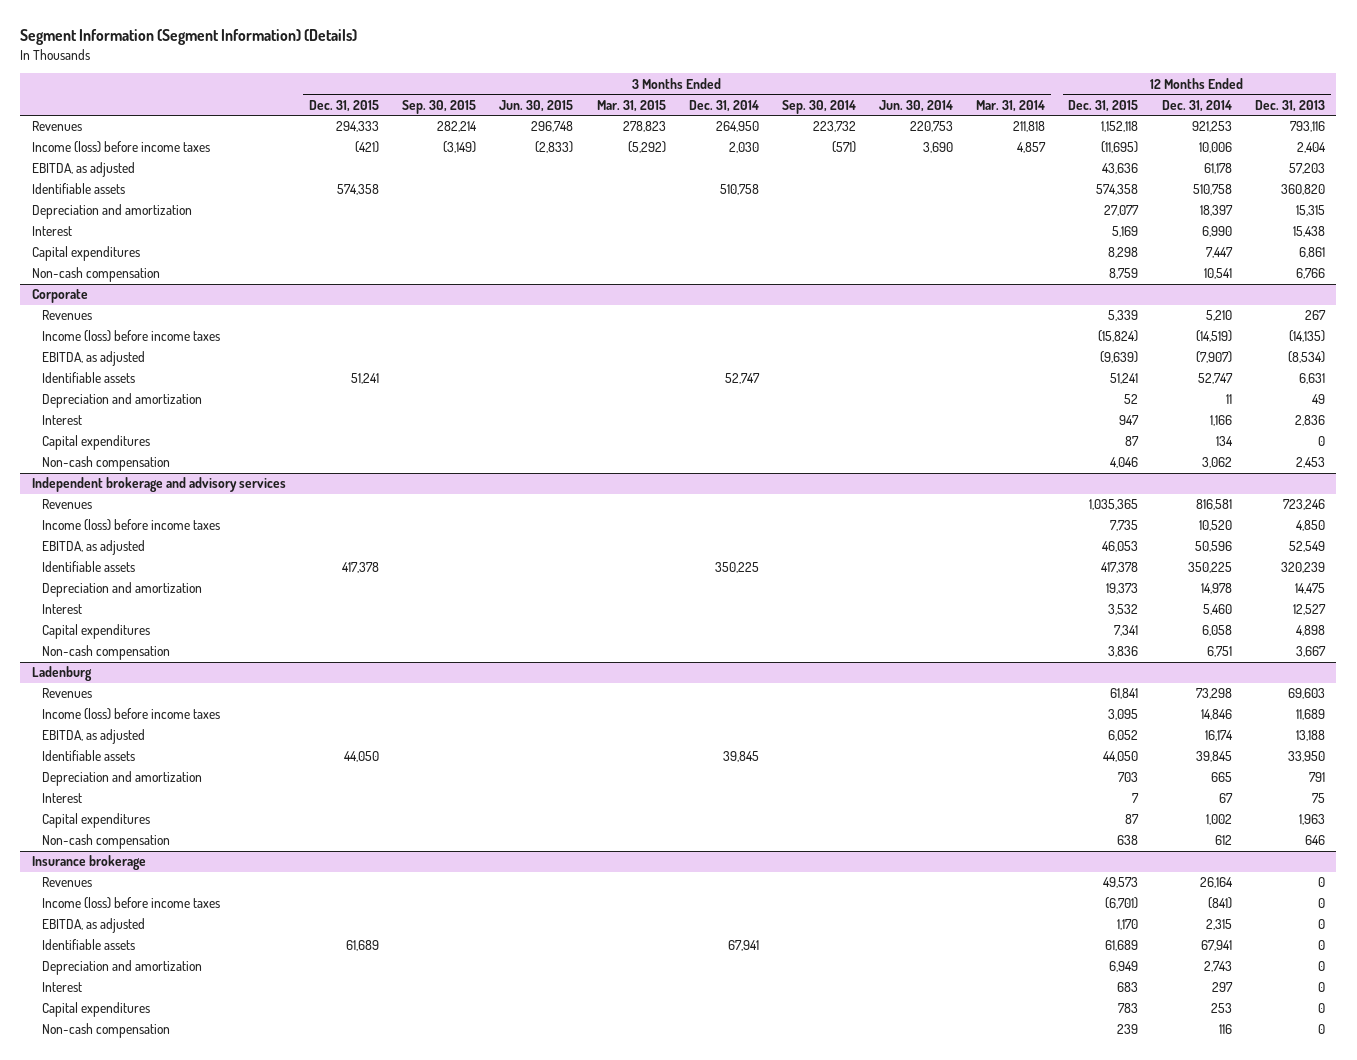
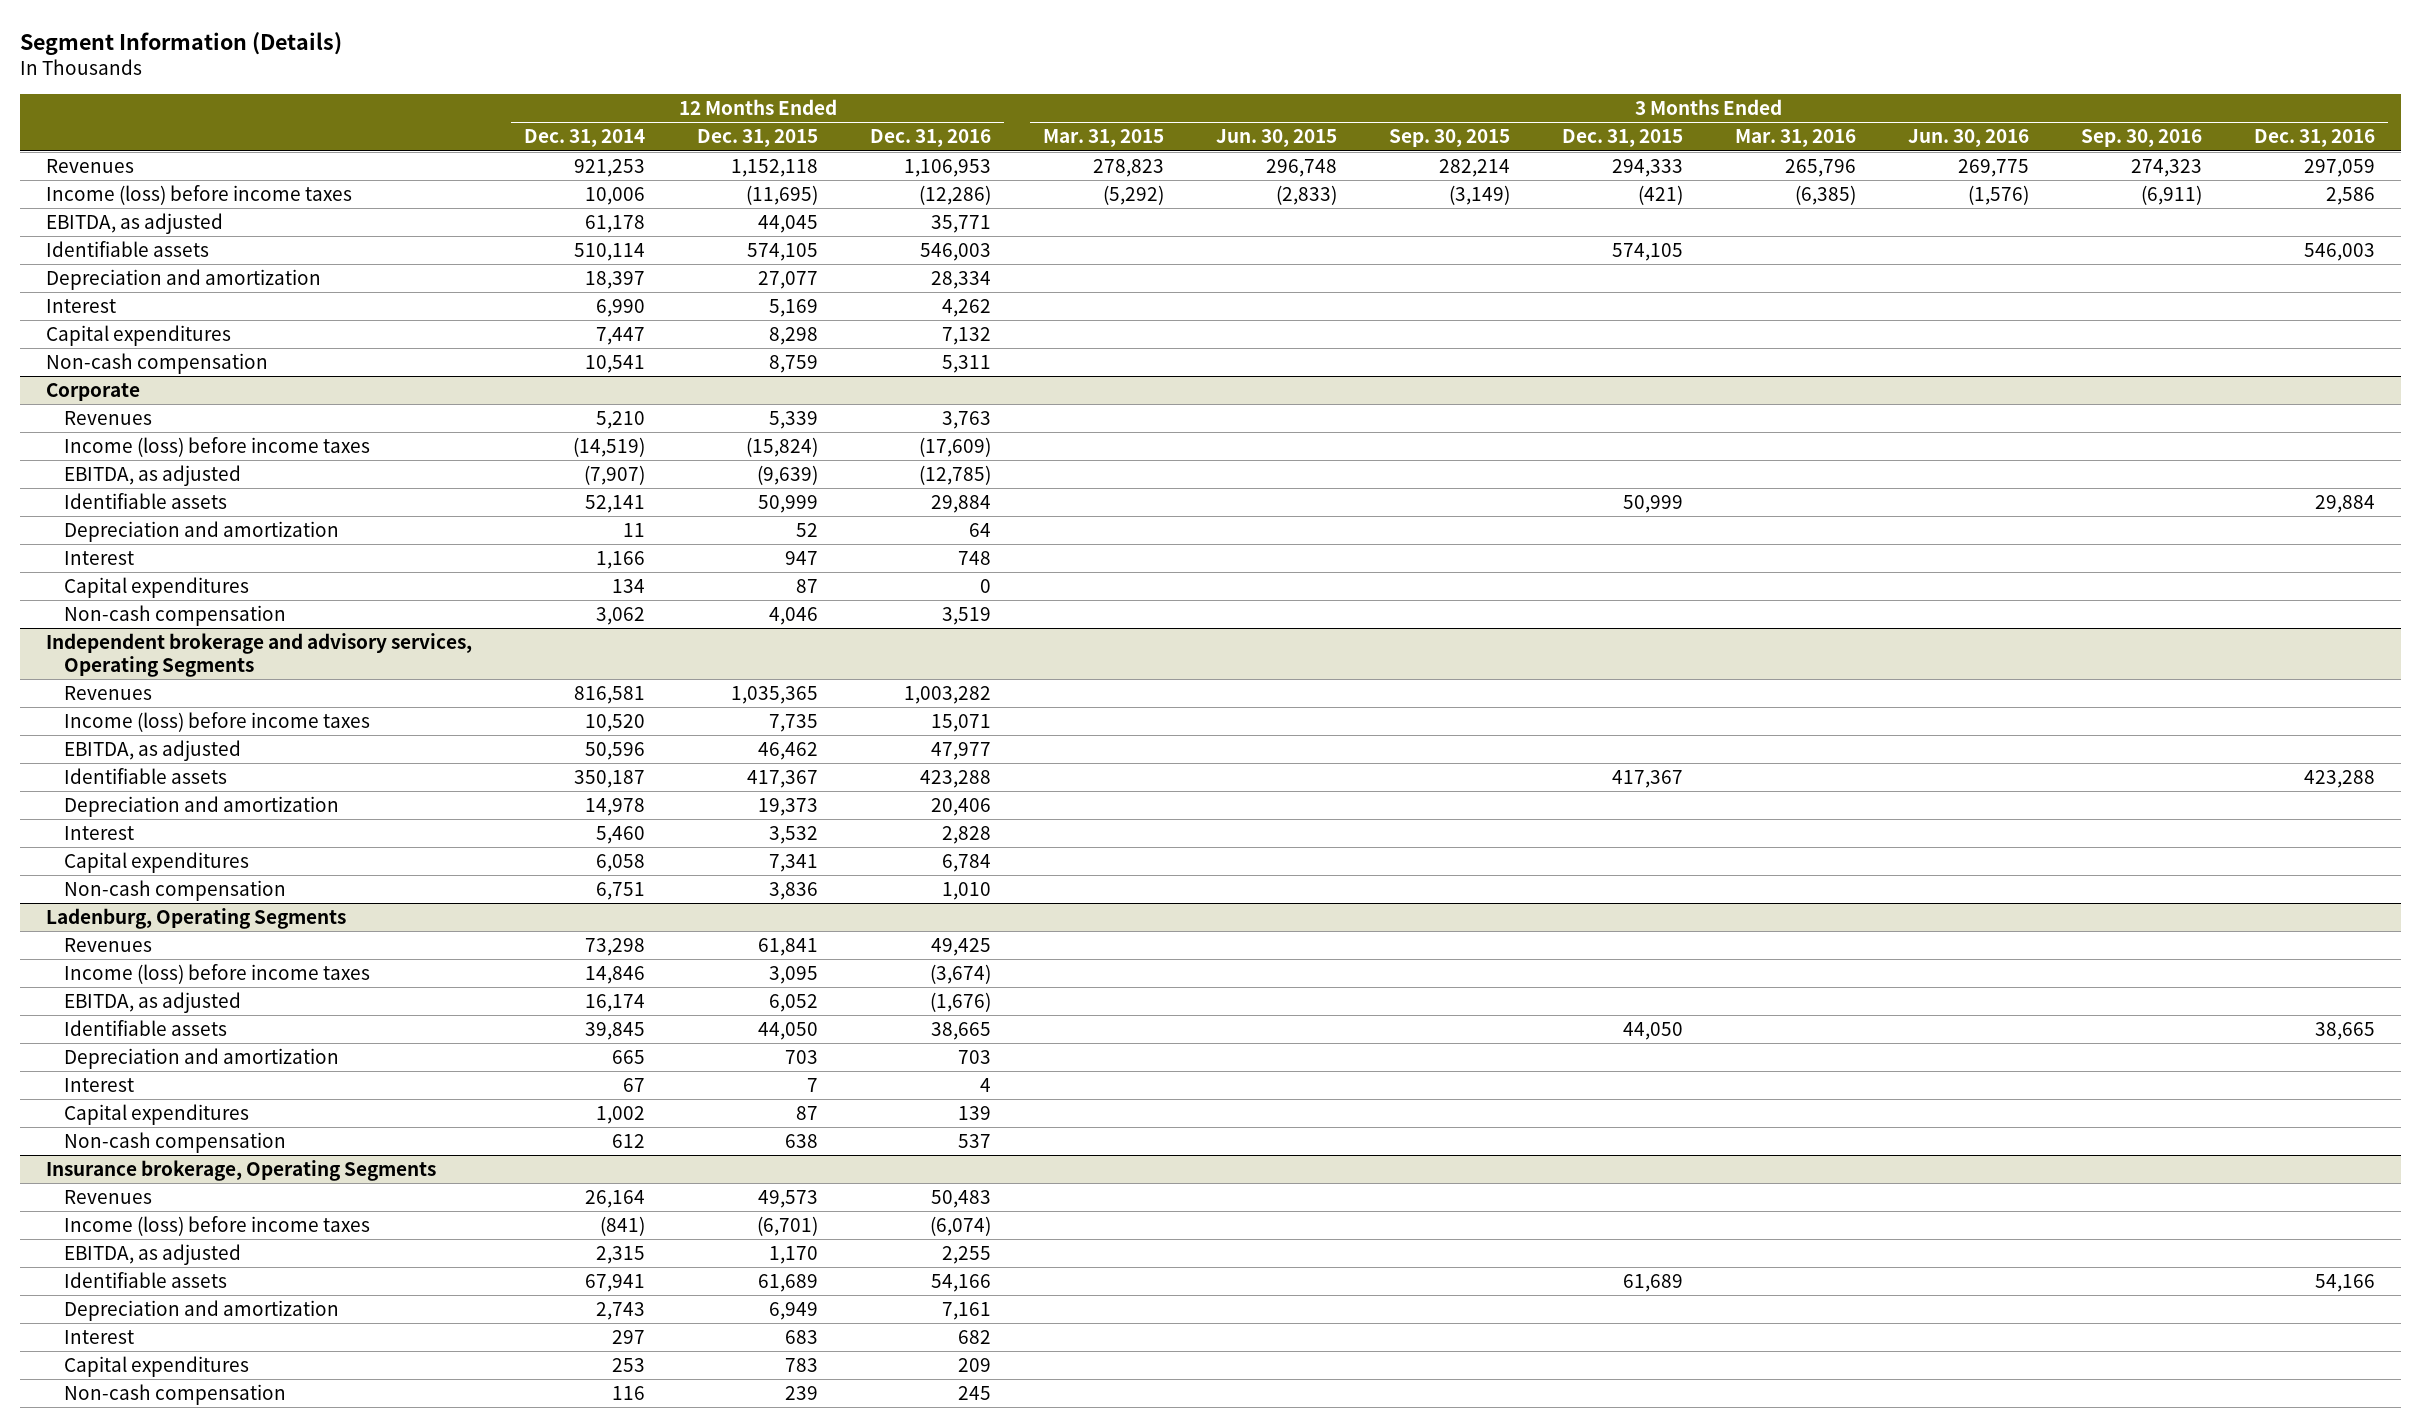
- Segment Information (Segment Information) (Details)
+ Segment Information (Details)
- | 3 Months Ended Dec. 31, 2015 | 3 Months Ended Sep. 30, 2015 | 3 Months Ended Jun. 30, 2015 | 3 Months Ended Mar. 31, 2015 | 3 Months Ended Dec. 31, 2014 | 3 Months Ended Sep. 30, 2014 | 3 Months Ended Jun. 30, 2014 | 3 Months Ended Mar. 31, 2014 | 12 Months Ended Dec. 31, 2015 | 12 Months Ended Dec. 31, 2014 | 12 Months Ended Dec. 31, 2013
+ | 12 Months Ended Dec. 31, 2014 | 12 Months Ended Dec. 31, 2015 | 12 Months Ended Dec. 31, 2016 | 3 Months Ended Mar. 31, 2015 | 3 Months Ended Jun. 30, 2015 | 3 Months Ended Sep. 30, 2015 | 3 Months Ended Dec. 31, 2015 | 3 Months Ended Mar. 31, 2016 | 3 Months Ended Jun. 30, 2016 | 3 Months Ended Sep. 30, 2016 | 3 Months Ended Dec. 31, 2016
- EBITDA, as adjusted | | | | | | | | | 43,636 | 61,178 | 57,203
- Identifiable assets | 574,358 | | | | 510,758 | | | | 574,358 | 510,758 | 360,820
+ EBITDA, as adjusted | 61,178 | 44,045 | 35,771 | | | | | | | |
+ Identifiable assets | 510,114 | 574,105 | 546,003 | | | | 574,105 | | | | 546,003
@ Corporate
- Identifiable assets | 51,241 | | | | 52,747 | | | | 51,241 | 52,747 | 6,631
+ Identifiable assets | 52,141 | 50,999 | 29,884 | | | | 50,999 | | | | 29,884
- Independent brokerage and advisory services
+ Independent brokerage and advisory services, Operating Segments
- EBITDA, as adjusted | | | | | | | | | 46,053 | 50,596 | 52,549
- Identifiable assets | 417,378 | | | | 350,225 | | | | 417,378 | 350,225 | 320,239
+ EBITDA, as adjusted | 50,596 | 46,462 | 47,977 | | | | | | | |
+ Identifiable assets | 350,187 | 417,367 | 423,288 | | | | 417,367 | | | | 423,288
- Ladenburg
+ Ladenburg, Operating Segments
- Insurance brokerage
+ Insurance brokerage, Operating Segments

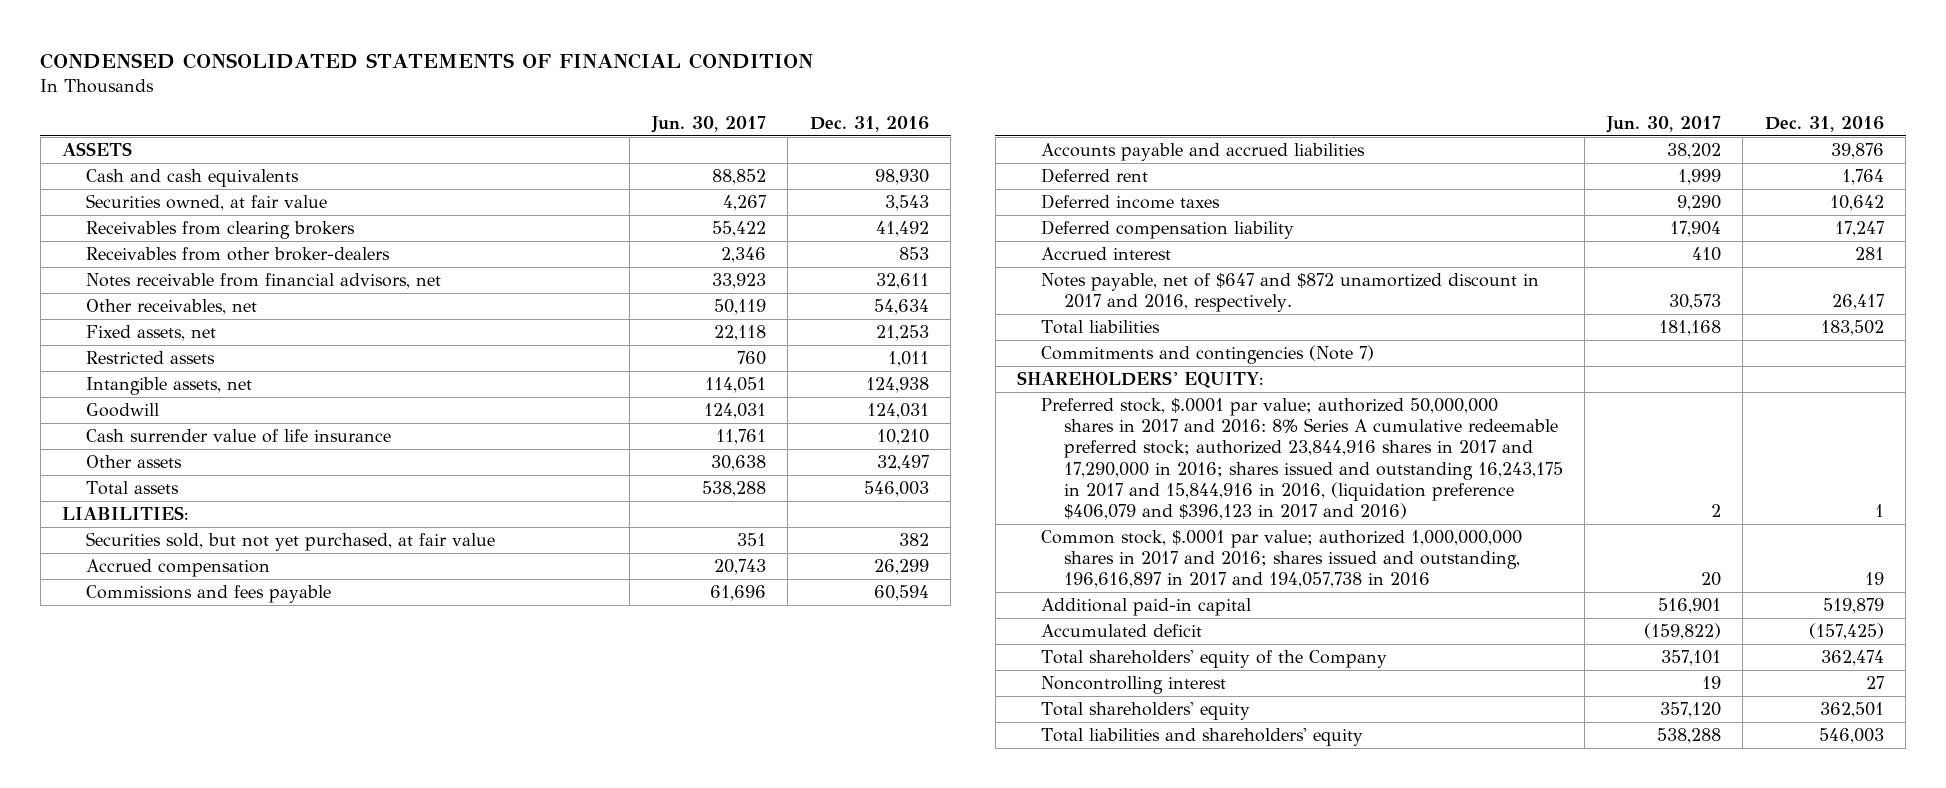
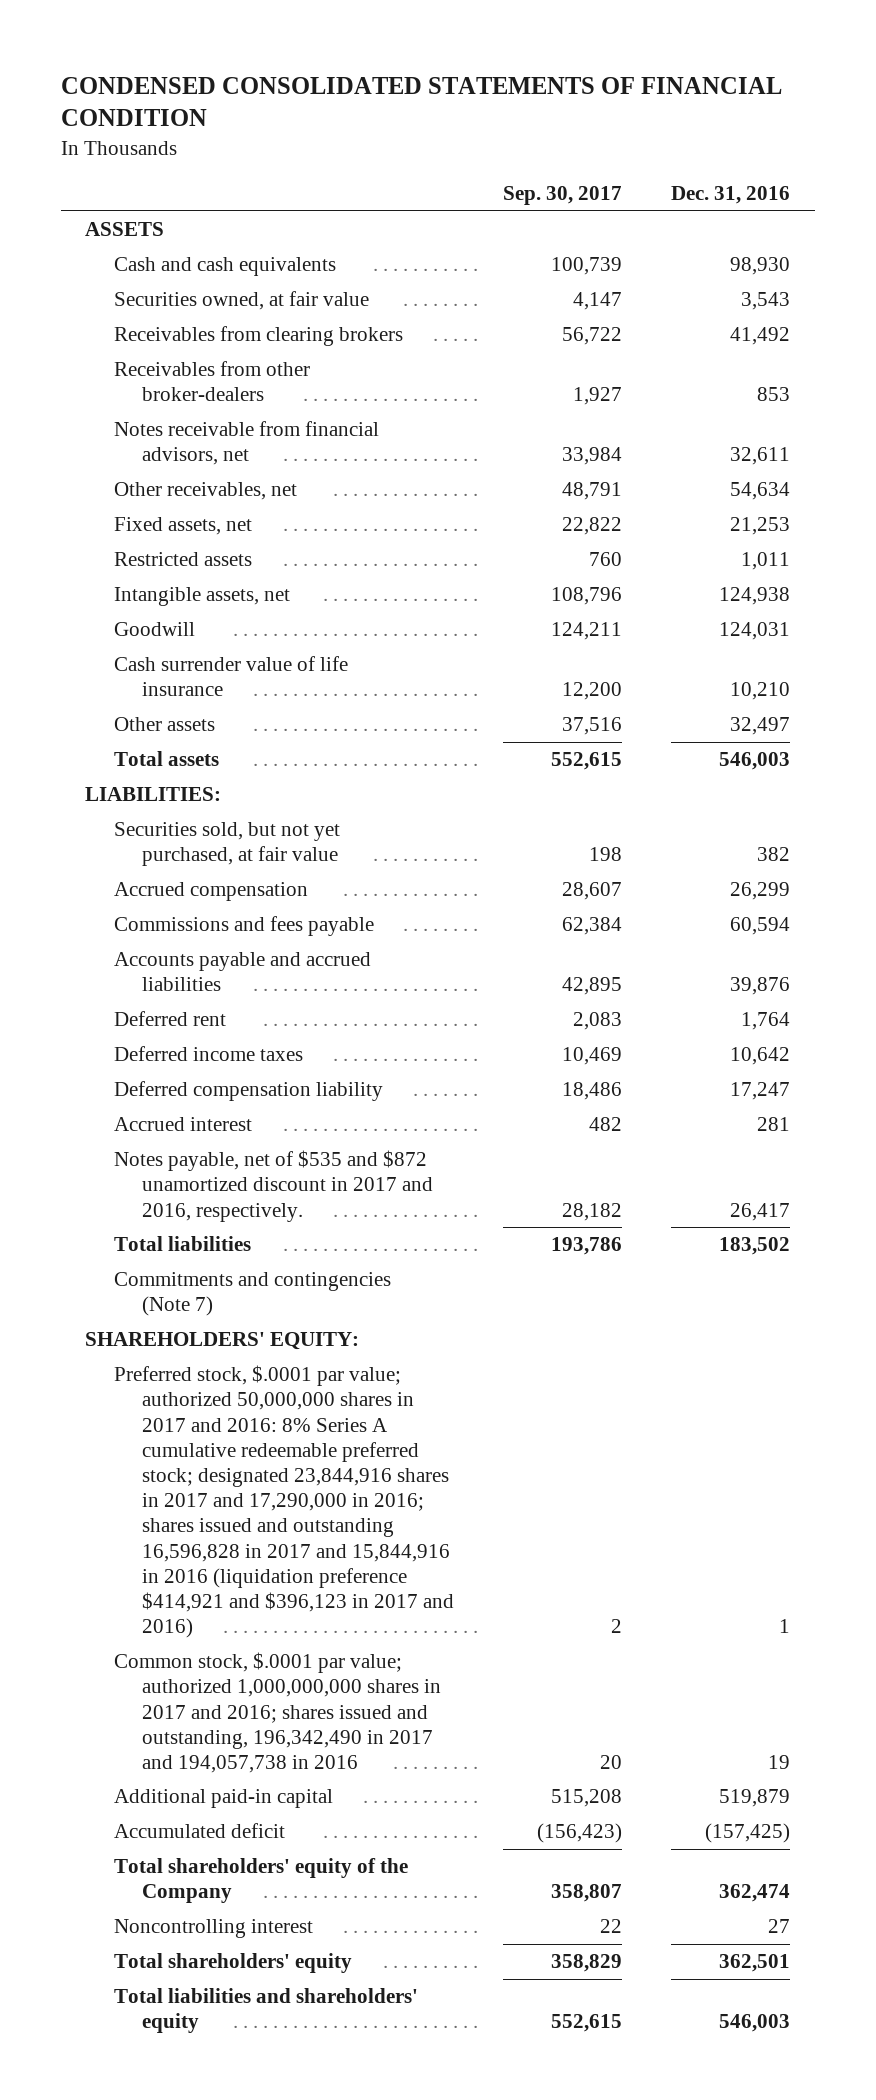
- | Jun. 30, 2017 | Dec. 31, 2016
+ | Sep. 30, 2017 | Dec. 31, 2016
- Notes payable, net of $647 and $872 unamortized discount in 2017 and 2016, respectively. | 30,573 | 26,417
+ Notes payable, net of $535 and $872 unamortized discount in 2017 and 2016, respectively. | 28,182 | 26,417
- Preferred stock, $.0001 par value; authorized 50,000,000 shares in 2017 and 2016: 8% Series A cumulative redeemable preferred stock; authorized 23,844,916 shares in 2017 and 17,290,000 in 2016; shares issued and outstanding 16,243,175 in 2017 and 15,844,916 in 2016, (liquidation preference $406,079 and $396,123 in 2017 and 2016) | 2 | 1
- Common stock, $.0001 par value; authorized 1,000,000,000 shares in 2017 and 2016; shares issued and outstanding, 196,616,897 in 2017 and 194,057,738 in 2016 | 20 | 19
+ Preferred stock, $.0001 par value; authorized 50,000,000 shares in 2017 and 2016: 8% Series A cumulative redeemable preferred stock; designated 23,844,916 shares in 2017 and 17,290,000 in 2016; shares issued and outstanding 16,596,828 in 2017 and 15,844,916 in 2016 (liquidation preference $414,921 and $396,123 in 2017 and 2016) | 2 | 1
+ Common stock, $.0001 par value; authorized 1,000,000,000 shares in 2017 and 2016; shares issued and outstanding, 196,342,490 in 2017 and 194,057,738 in 2016 | 20 | 19

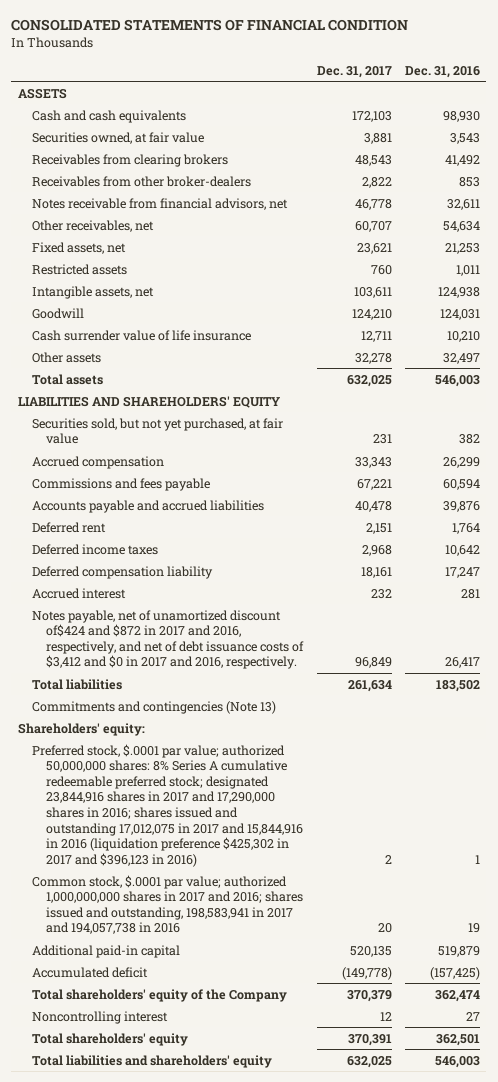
- CONDENSED CONSOLIDATED STATEMENTS OF FINANCIAL CONDITION
+ CONSOLIDATED STATEMENTS OF FINANCIAL CONDITION
- | Sep. 30, 2017 | Dec. 31, 2016
+ | Dec. 31, 2017 | Dec. 31, 2016
- LIABILITIES:
+ LIABILITIES AND SHAREHOLDERS' EQUITY
- Notes payable, net of $535 and $872 unamortized discount in 2017 and 2016, respectively. | 28,182 | 26,417
+ Notes payable, net of unamortized discount of$424 and $872 in 2017 and 2016, respectively, and net of debt issuance costs of $3,412 and $0 in 2017 and 2016, respectively. | 96,849 | 26,417
- Commitments and contingencies (Note 7)
- SHAREHOLDERS' EQUITY:
- Preferred stock, $.0001 par value; authorized 50,000,000 shares in 2017 and 2016: 8% Series A cumulative redeemable preferred stock; designated 23,844,916 shares in 2017 and 17,290,000 in 2016; shares issued and outstanding 16,596,828 in 2017 and 15,844,916 in 2016 (liquidation preference $414,921 and $396,123 in 2017 and 2016) | 2 | 1
- Common stock, $.0001 par value; authorized 1,000,000,000 shares in 2017 and 2016; shares issued and outstanding, 196,342,490 in 2017 and 194,057,738 in 2016 | 20 | 19
+ Commitments and contingencies (Note 13)
+ Shareholders' equity:
+ Preferred stock, $.0001 par value; authorized 50,000,000 shares: 8% Series A cumulative redeemable preferred stock; designated 23,844,916 shares in 2017 and 17,290,000 shares in 2016; shares issued and outstanding 17,012,075 in 2017 and 15,844,916 in 2016 (liquidation preference $425,302 in 2017 and $396,123 in 2016) | 2 | 1
+ Common stock, $.0001 par value; authorized 1,000,000,000 shares in 2017 and 2016; shares issued and outstanding, 198,583,941 in 2017 and 194,057,738 in 2016 | 20 | 19

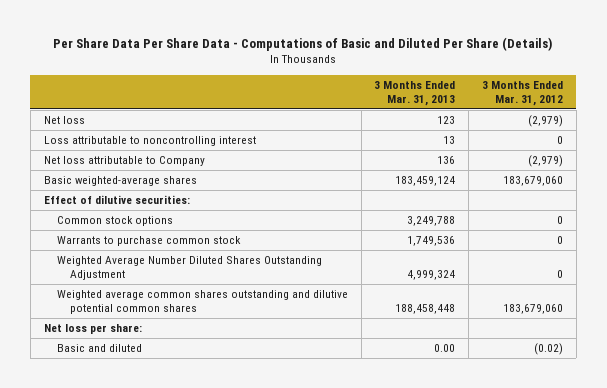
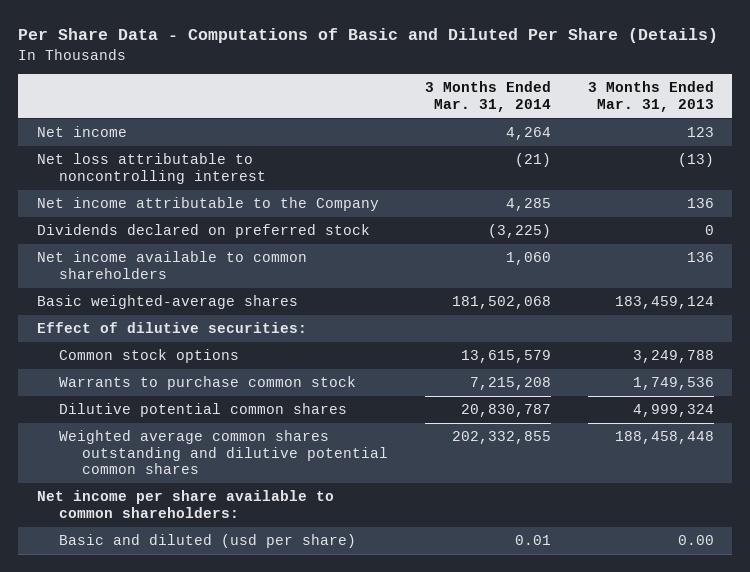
- Per Share Data Per Share Data - Computations of Basic and Diluted Per Share (Details)
+ Per Share Data - Computations of Basic and Diluted Per Share (Details)
- | 3 Months Ended Mar. 31, 2013 | 3 Months Ended Mar. 31, 2012
+ | 3 Months Ended Mar. 31, 2014 | 3 Months Ended Mar. 31, 2013
- Net loss | 123 | (2,979)
- Loss attributable to noncontrolling interest | 13 | 0
- Net loss attributable to Company | 136 | (2,979)
+ Net income | 4,264 | 123
+ Net loss attributable to noncontrolling interest | (21) | (13)
+ Net income attributable to the Company | 4,285 | 136
+ Dividends declared on preferred stock | (3,225) | 0
+ Net income available to common shareholders | 1,060 | 136
- Weighted Average Number Diluted Shares Outstanding Adjustment | 4,999,324 | 0
+ Dilutive potential common shares | 20,830,787 | 4,999,324
- Net loss per share:
- Basic and diluted | 0.00 | (0.02)
+ Net income per share available to common shareholders:
+ Basic and diluted (usd per share) | 0.01 | 0.00

